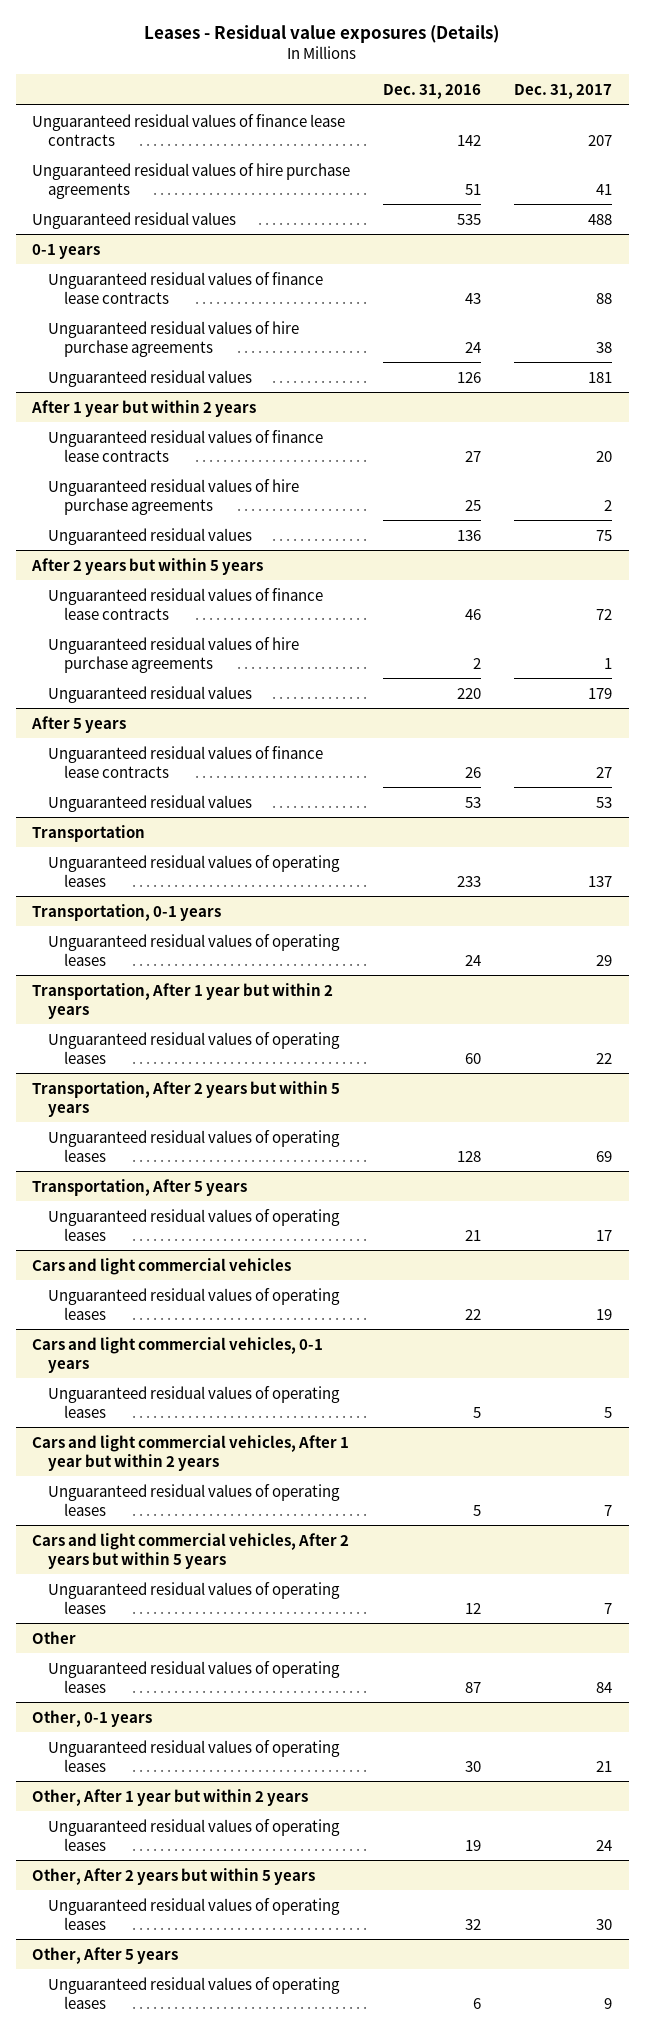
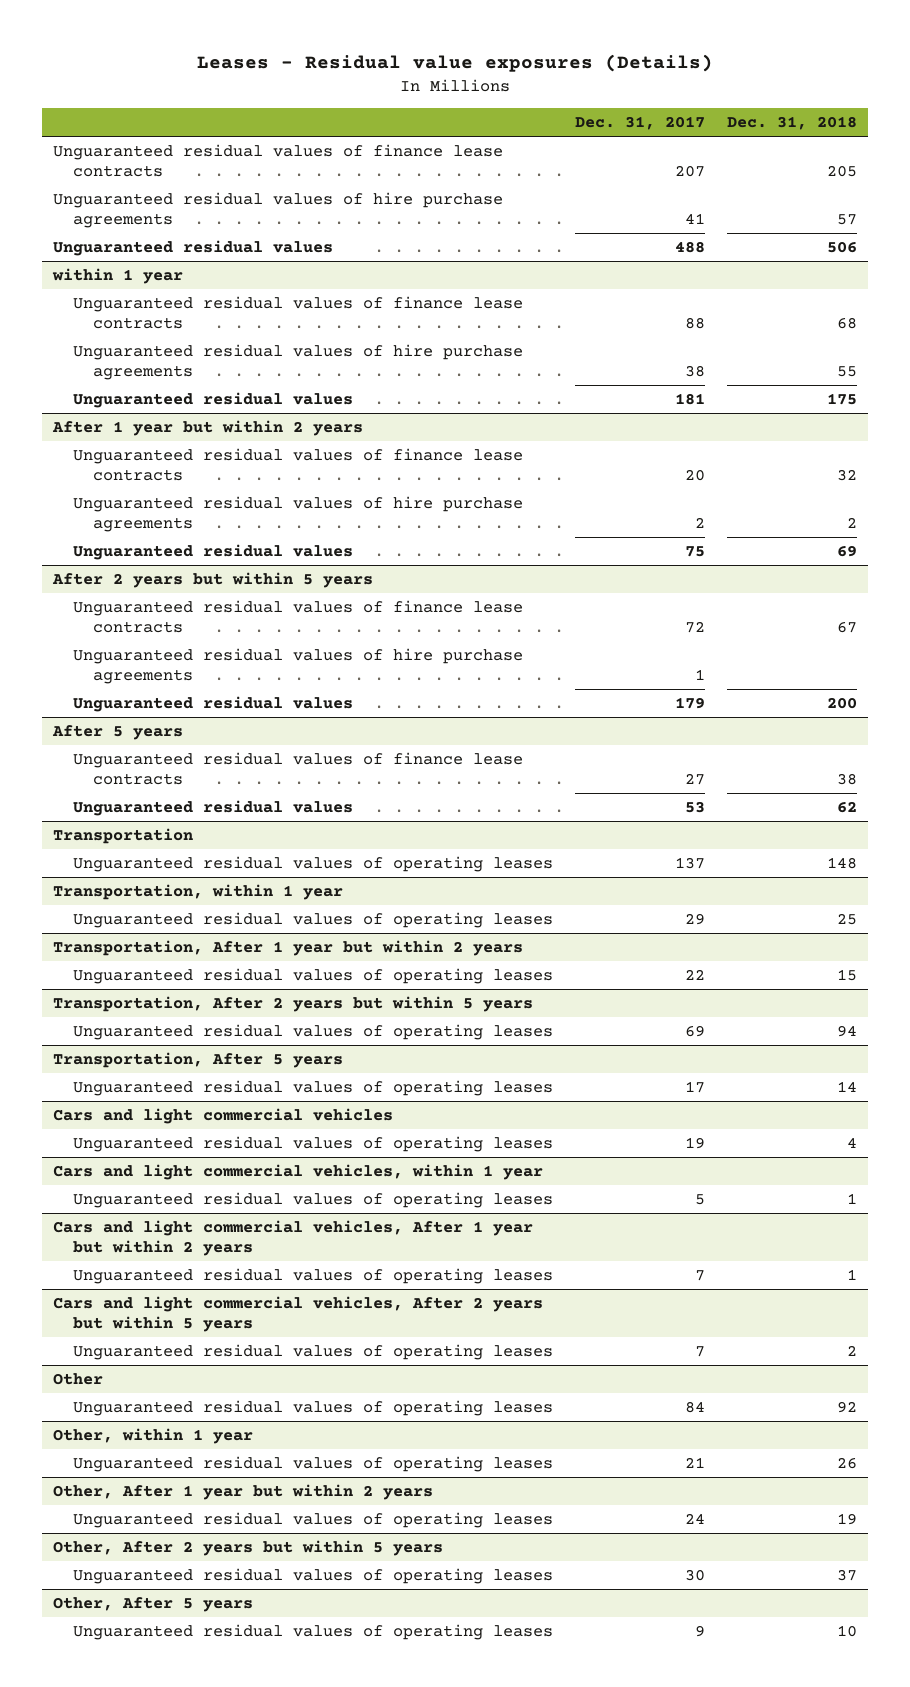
- | Dec. 31, 2016 | Dec. 31, 2017
+ | Dec. 31, 2017 | Dec. 31, 2018
- 0-1 years
+ within 1 year
- Transportation, 0-1 years
+ Transportation, within 1 year
- Cars and light commercial vehicles, 0-1 years
+ Cars and light commercial vehicles, within 1 year
- Other, 0-1 years
+ Other, within 1 year

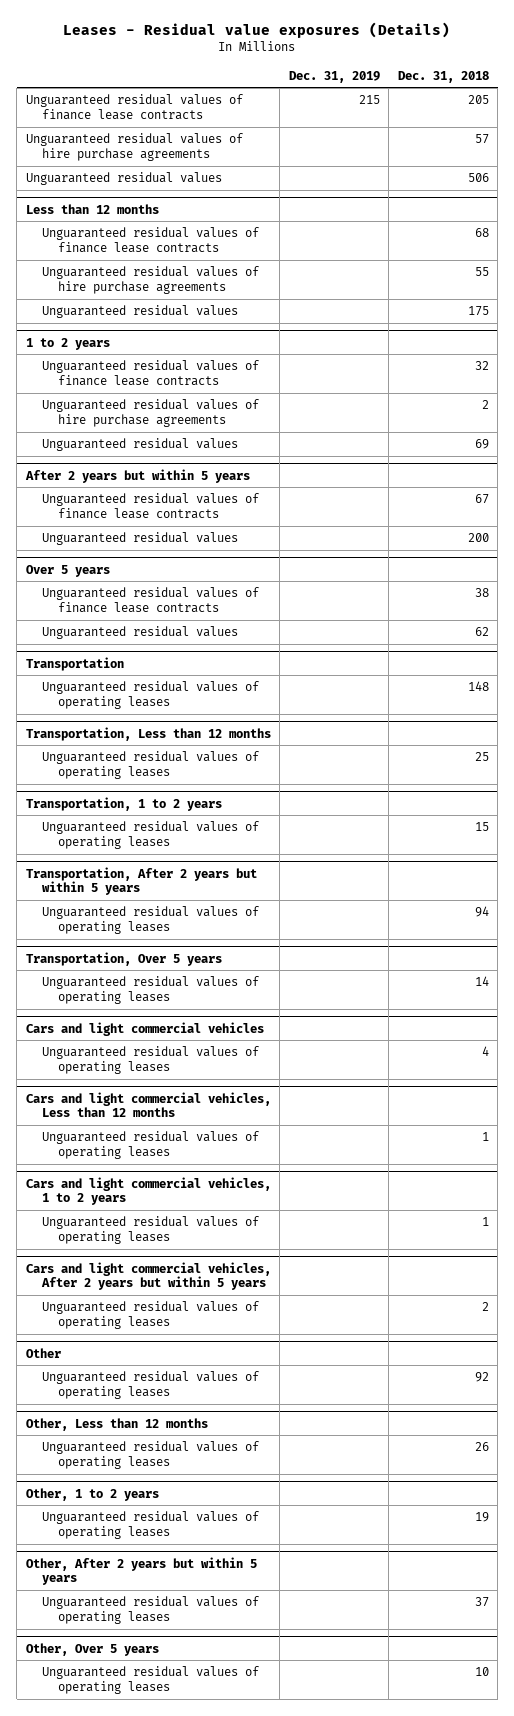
- | Dec. 31, 2017 | Dec. 31, 2018
+ | Dec. 31, 2019 | Dec. 31, 2018
- within 1 year
+ Less than 12 months
- After 1 year but within 2 years
+ 1 to 2 years
@ After 2 years but within 5 years
- Unguaranteed residual values of hire purchase agreements | 1 |
- After 5 years
+ Over 5 years
- Transportation, within 1 year
+ Transportation, Less than 12 months
- Transportation, After 1 year but within 2 years
+ Transportation, 1 to 2 years
- Transportation, After 5 years
+ Transportation, Over 5 years
- Cars and light commercial vehicles, within 1 year
+ Cars and light commercial vehicles, Less than 12 months
- Cars and light commercial vehicles, After 1 year but within 2 years
+ Cars and light commercial vehicles, 1 to 2 years
- Other, within 1 year
+ Other, Less than 12 months
- Other, After 1 year but within 2 years
+ Other, 1 to 2 years
- Other, After 5 years
+ Other, Over 5 years

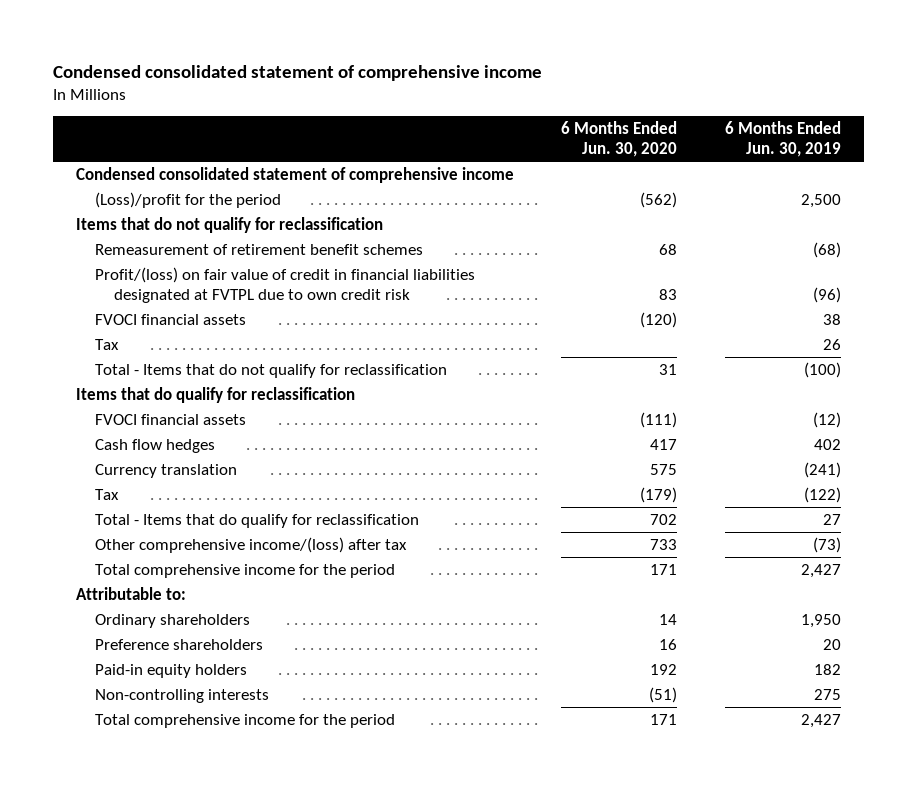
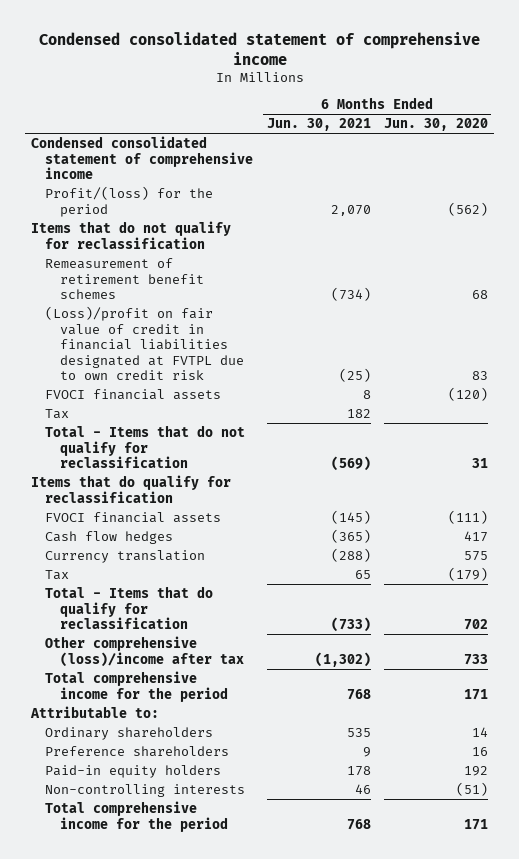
- | 6 Months Ended Jun. 30, 2020 | 6 Months Ended Jun. 30, 2019
+ | 6 Months Ended Jun. 30, 2021 | 6 Months Ended Jun. 30, 2020
- (Loss)/profit for the period | (562) | 2,500
+ Profit/(loss) for the period | 2,070 | (562)
- Profit/(loss) on fair value of credit in financial liabilities designated at FVTPL due to own credit risk | 83 | (96)
+ (Loss)/profit on fair value of credit in financial liabilities designated at FVTPL due to own credit risk | (25) | 83
- Other comprehensive income/(loss) after tax | 733 | (73)
+ Other comprehensive (loss)/income after tax | (1,302) | 733

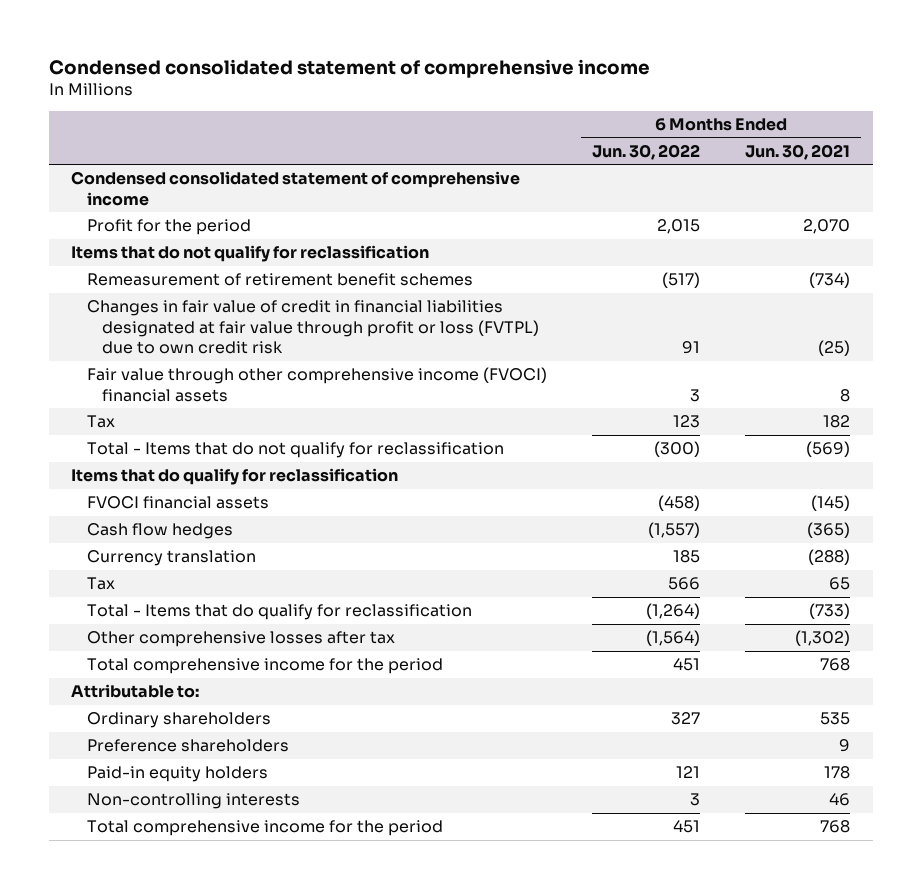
- | 6 Months Ended Jun. 30, 2021 | 6 Months Ended Jun. 30, 2020
+ | 6 Months Ended Jun. 30, 2022 | 6 Months Ended Jun. 30, 2021
- Profit/(loss) for the period | 2,070 | (562)
+ Profit for the period | 2,015 | 2,070
- (Loss)/profit on fair value of credit in financial liabilities designated at FVTPL due to own credit risk | (25) | 83
- FVOCI financial assets | 8 | (120)
+ Changes in fair value of credit in financial liabilities designated at fair value through profit or loss (FVTPL) due to own credit risk | 91 | (25)
+ Fair value through other comprehensive income (FVOCI) financial assets | 3 | 8
- Other comprehensive (loss)/income after tax | (1,302) | 733
+ Other comprehensive losses after tax | (1,564) | (1,302)

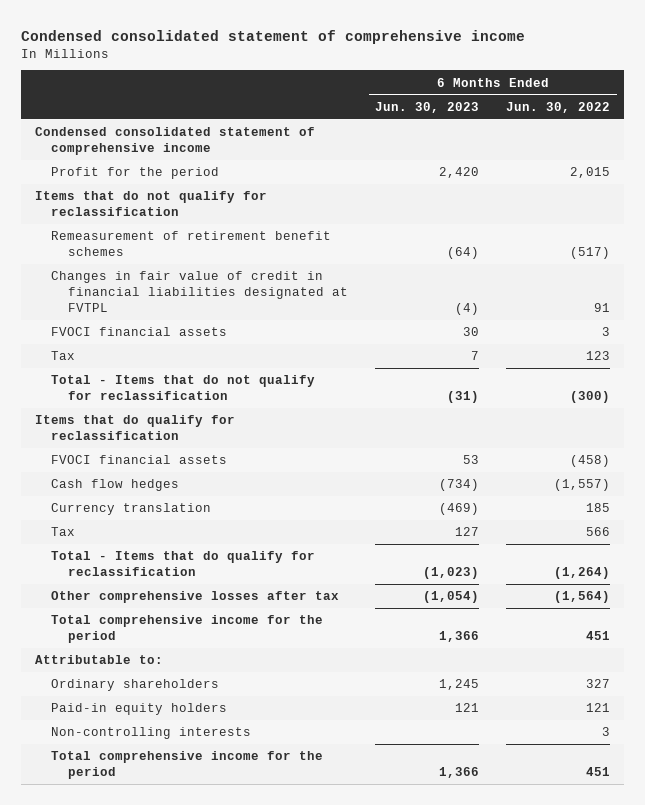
- | 6 Months Ended Jun. 30, 2022 | 6 Months Ended Jun. 30, 2021
+ | 6 Months Ended Jun. 30, 2023 | 6 Months Ended Jun. 30, 2022
- Changes in fair value of credit in financial liabilities designated at fair value through profit or loss (FVTPL) due to own credit risk | 91 | (25)
- Fair value through other comprehensive income (FVOCI) financial assets | 3 | 8
+ Changes in fair value of credit in financial liabilities designated at FVTPL | (4) | 91
+ FVOCI financial assets | 30 | 3
- Preference shareholders | | 9

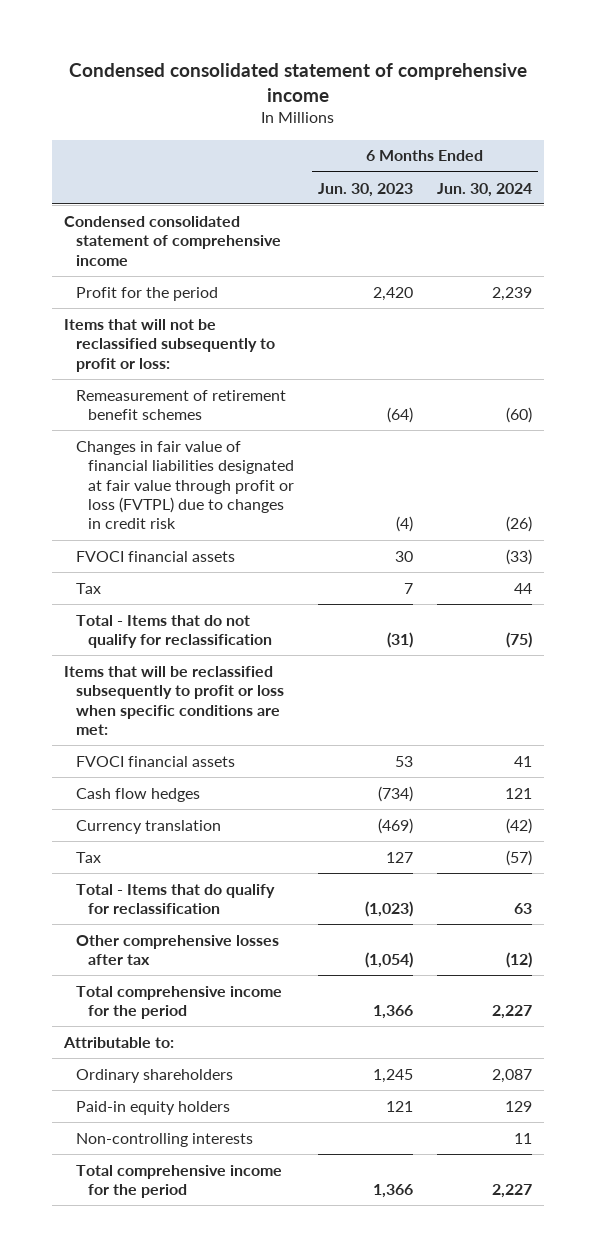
- | 6 Months Ended Jun. 30, 2023 | 6 Months Ended Jun. 30, 2022
+ | 6 Months Ended Jun. 30, 2023 | 6 Months Ended Jun. 30, 2024
- Items that do not qualify for reclassification
+ Items that will not be reclassified subsequently to profit or loss:
- Changes in fair value of credit in financial liabilities designated at FVTPL | (4) | 91
+ Changes in fair value of financial liabilities designated at fair value through profit or loss (FVTPL) due to changes in credit risk | (4) | (26)
- Items that do qualify for reclassification
+ Items that will be reclassified subsequently to profit or loss when specific conditions are met:

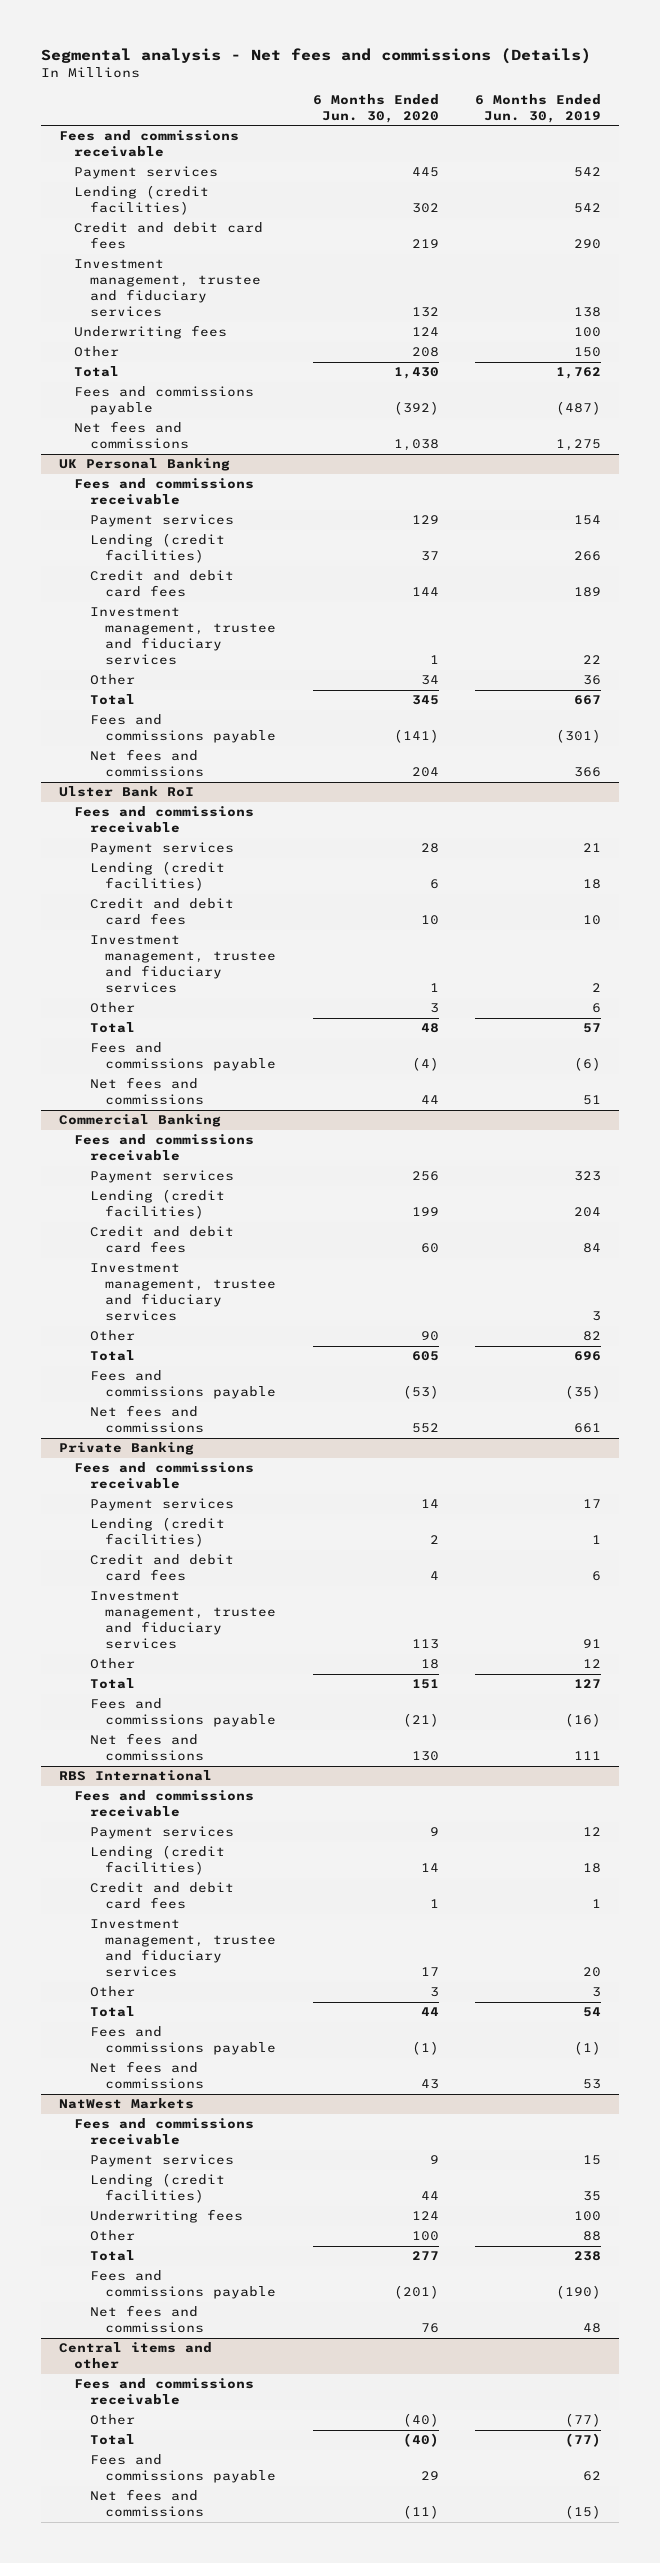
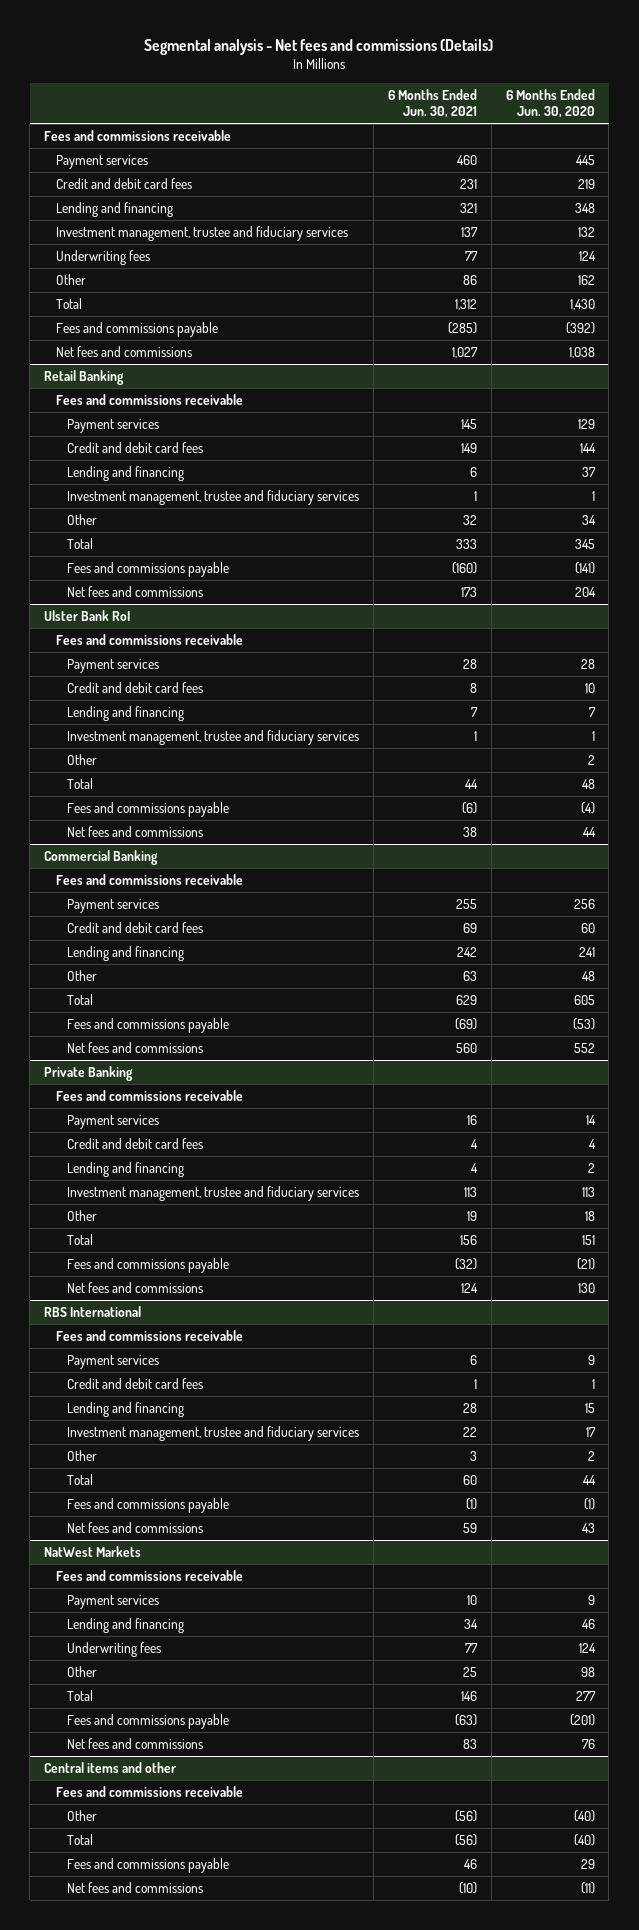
- | 6 Months Ended Jun. 30, 2020 | 6 Months Ended Jun. 30, 2019
+ | 6 Months Ended Jun. 30, 2021 | 6 Months Ended Jun. 30, 2020
- Lending (credit facilities) | 302 | 542
+ Lending and financing | 321 | 348
- Other | 208 | 150
+ Other | 86 | 162
- UK Personal Banking
+ Retail Banking
- Lending (credit facilities) | 37 | 266
+ Lending and financing | 6 | 37
@ Ulster Bank RoI
- Lending (credit facilities) | 6 | 18
+ Lending and financing | 7 | 7
- Other | 3 | 6
+ Other | | 2
@ Commercial Banking
- Lending (credit facilities) | 199 | 204
- Investment management, trustee and fiduciary services | | 3
- Other | 90 | 82
+ Lending and financing | 242 | 241
+ Other | 63 | 48
@ Private Banking
- Lending (credit facilities) | 2 | 1
+ Lending and financing | 4 | 2
@ RBS International
- Lending (credit facilities) | 14 | 18
+ Lending and financing | 28 | 15
- Other | 3 | 3
+ Other | 3 | 2
@ NatWest Markets
- Lending (credit facilities) | 44 | 35
+ Lending and financing | 34 | 46
- Other | 100 | 88
+ Other | 25 | 98

